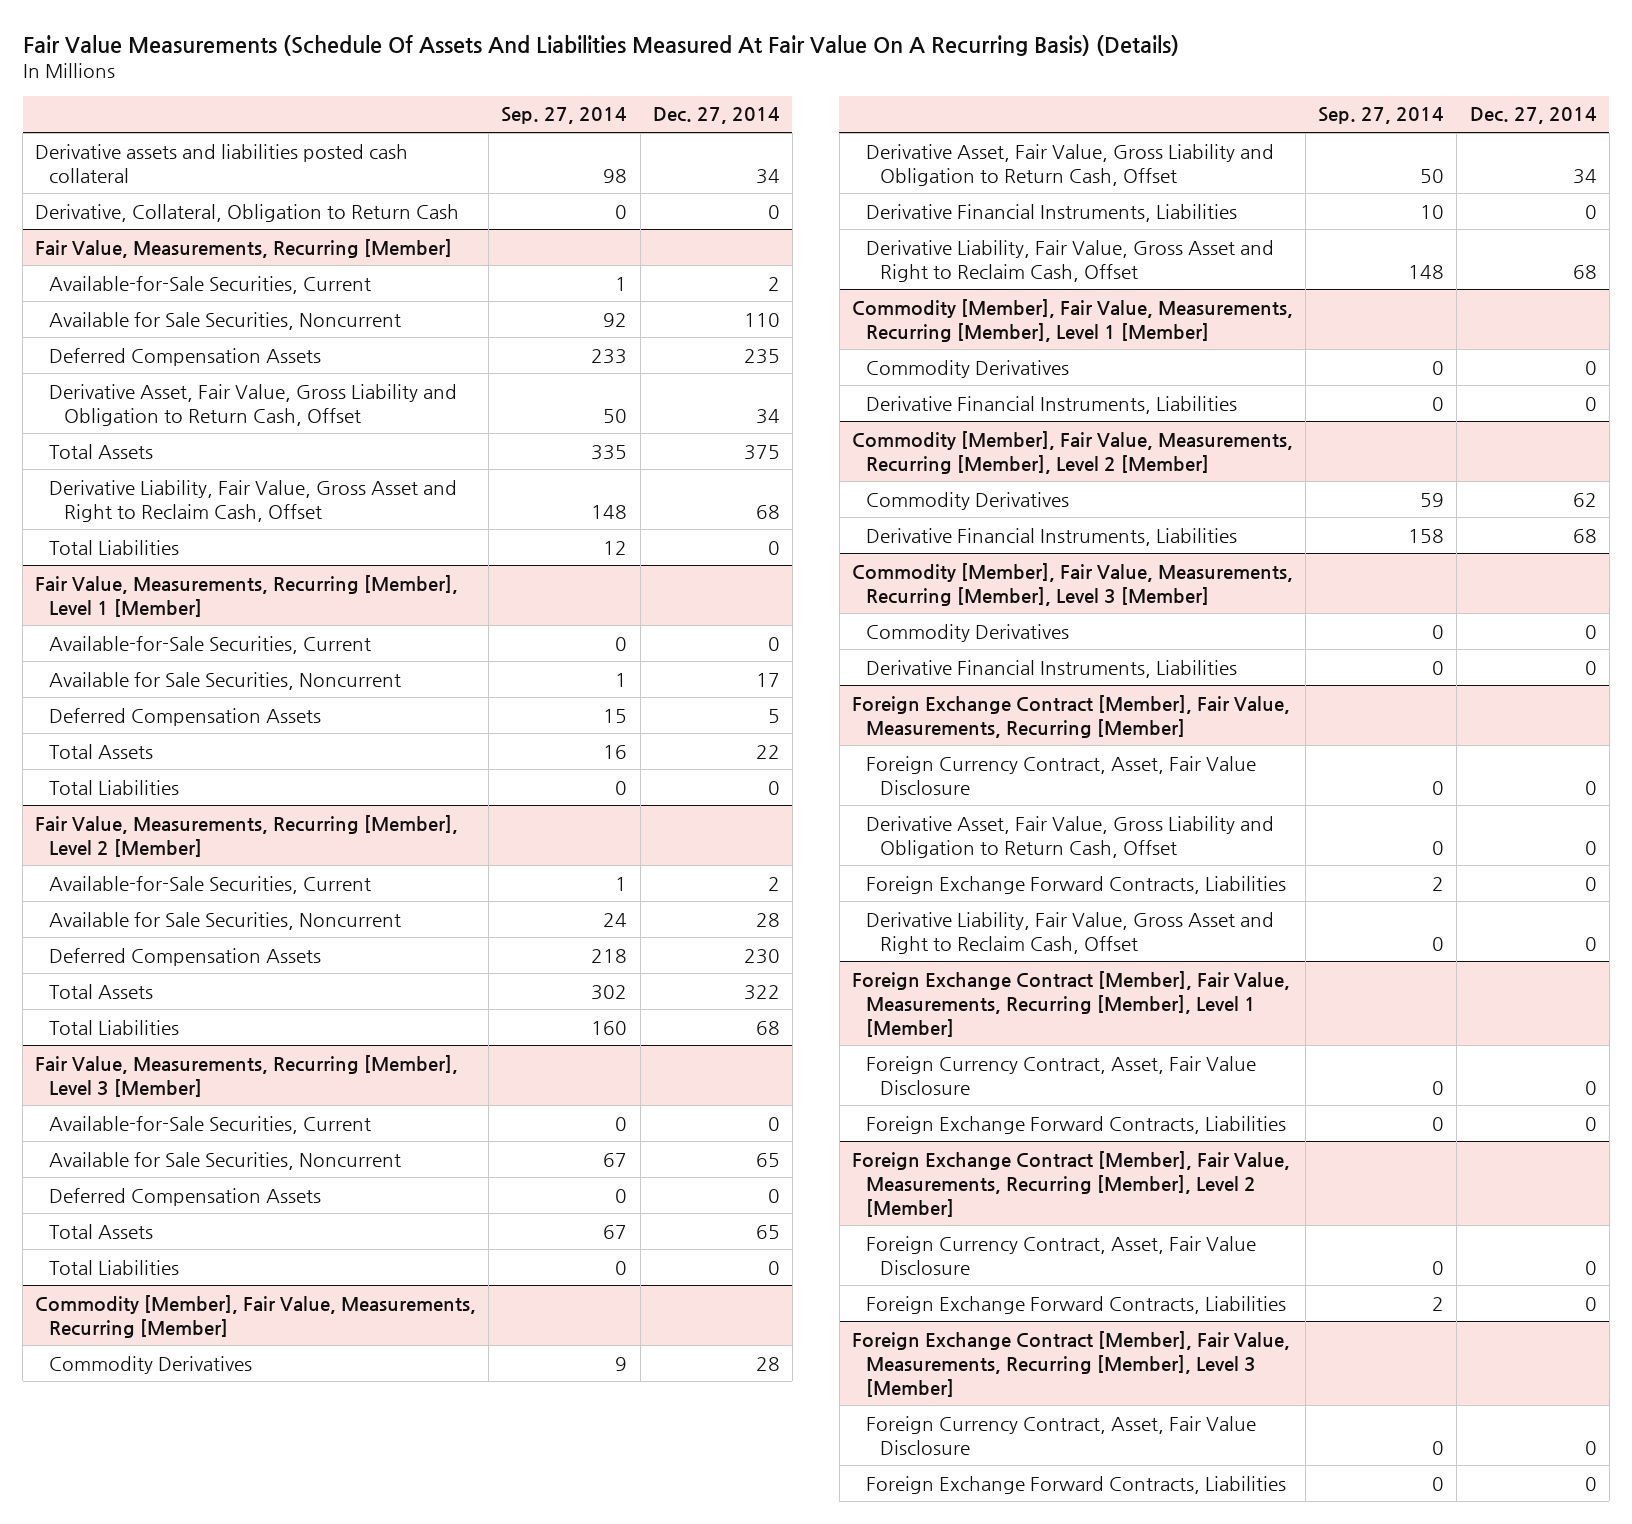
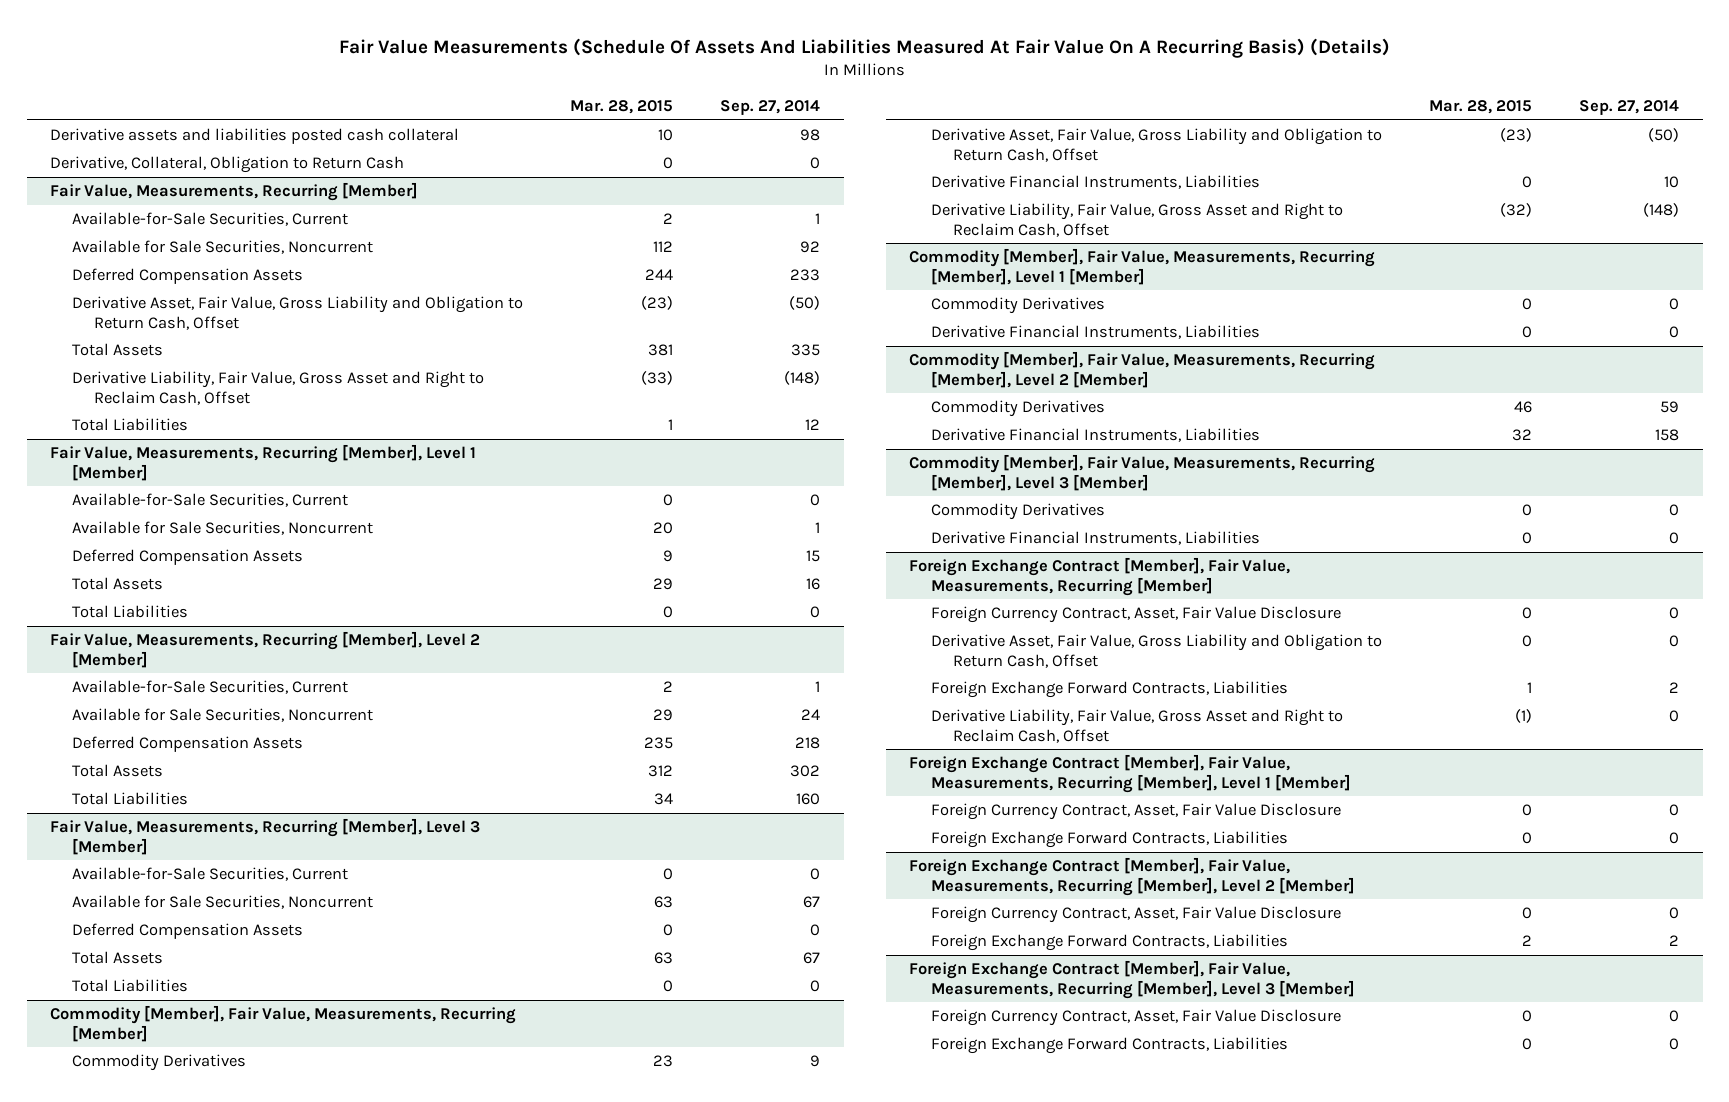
- | Sep. 27, 2014 | Dec. 27, 2014
+ | Mar. 28, 2015 | Sep. 27, 2014
@ Fair Value, Measurements, Recurring [Member]
- Derivative Asset, Fair Value, Gross Liability and Obligation to Return Cash, Offset | 50 | 34
+ Derivative Asset, Fair Value, Gross Liability and Obligation to Return Cash, Offset | (23) | (50)
- Derivative Liability, Fair Value, Gross Asset and Right to Reclaim Cash, Offset | 148 | 68
+ Derivative Liability, Fair Value, Gross Asset and Right to Reclaim Cash, Offset | (33) | (148)
@ Commodity [Member], Fair Value, Measurements, Recurring [Member]
- Derivative Asset, Fair Value, Gross Liability and Obligation to Return Cash, Offset | 50 | 34
+ Derivative Asset, Fair Value, Gross Liability and Obligation to Return Cash, Offset | (23) | (50)
- Derivative Liability, Fair Value, Gross Asset and Right to Reclaim Cash, Offset | 148 | 68
+ Derivative Liability, Fair Value, Gross Asset and Right to Reclaim Cash, Offset | (32) | (148)

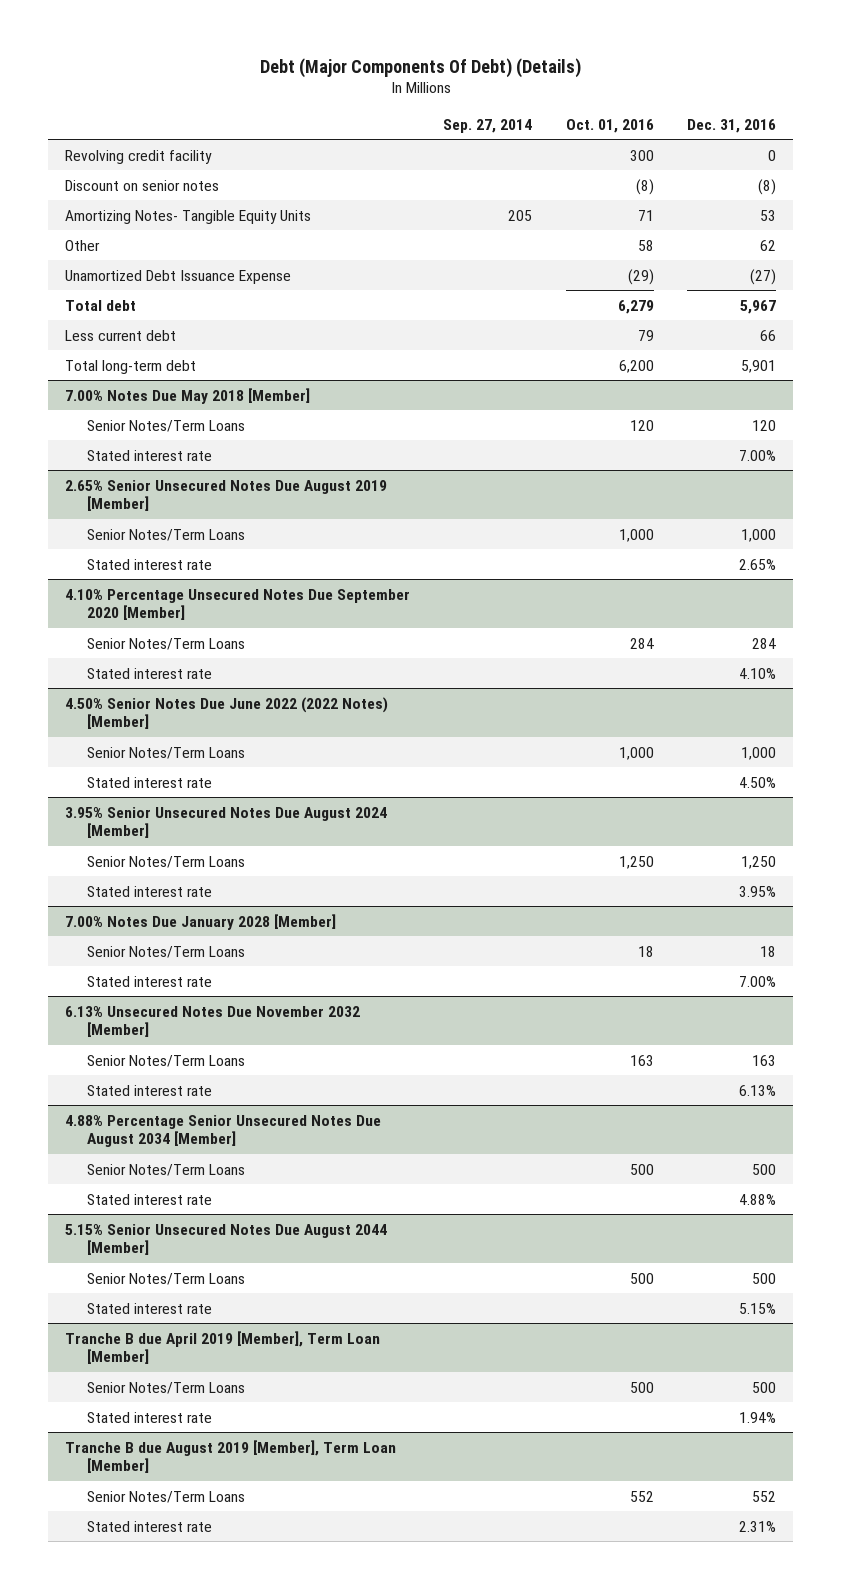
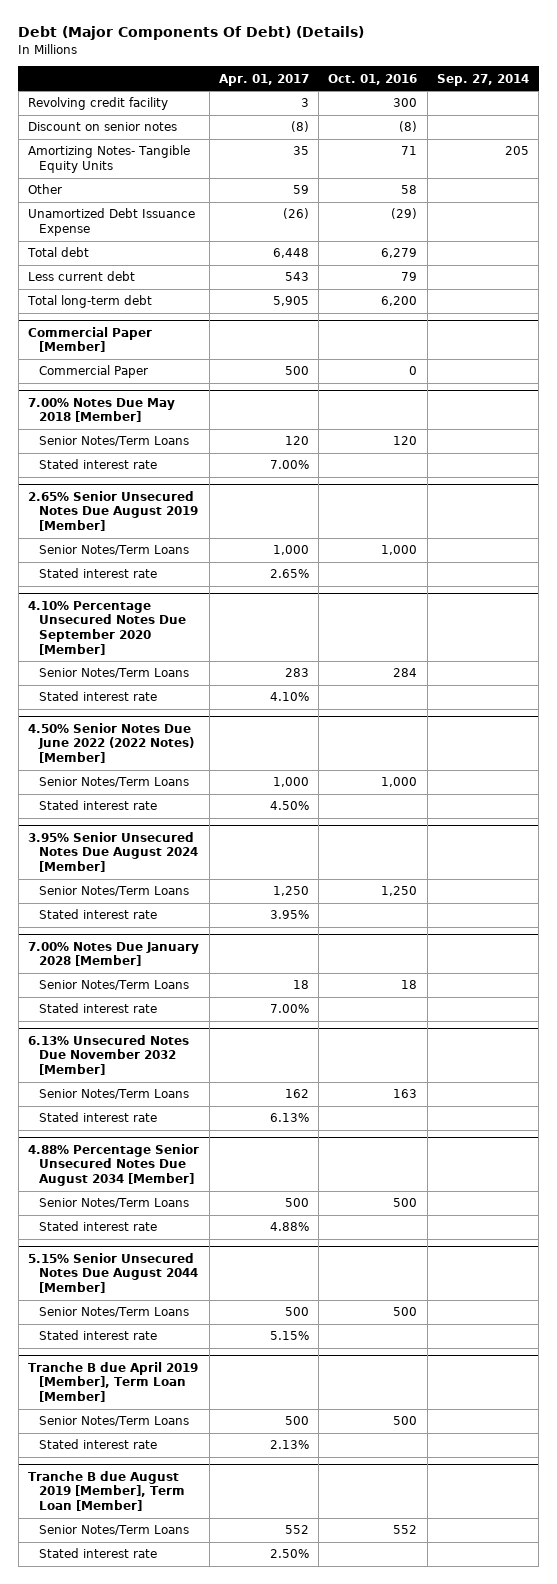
- | Sep. 27, 2014 | Oct. 01, 2016 | Dec. 31, 2016
+ | Apr. 01, 2017 | Oct. 01, 2016 | Sep. 27, 2014
+ Commercial Paper [Member]
+ Commercial Paper | 500 | 0 |

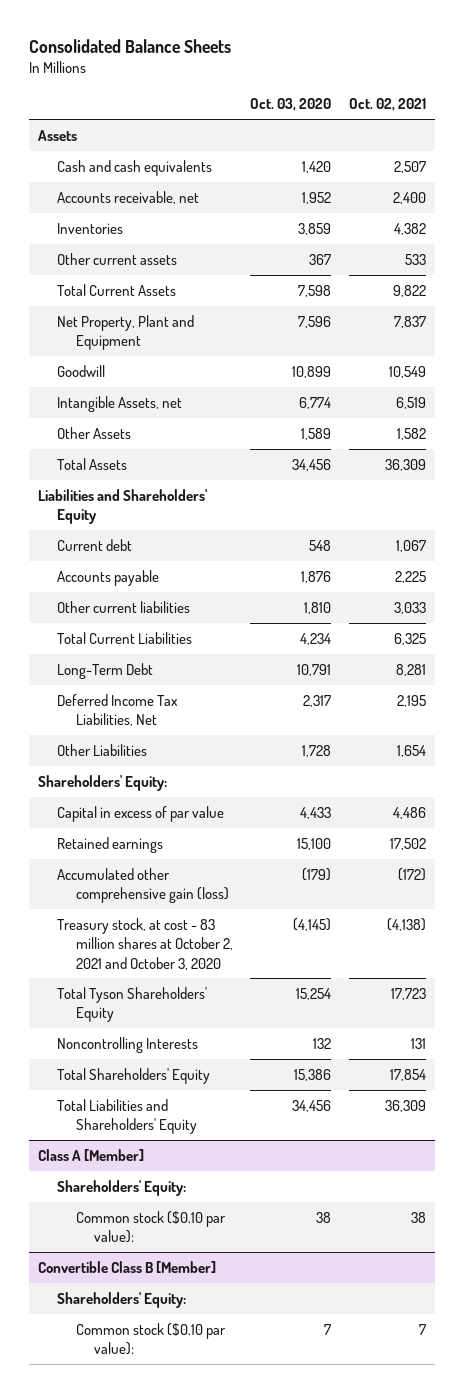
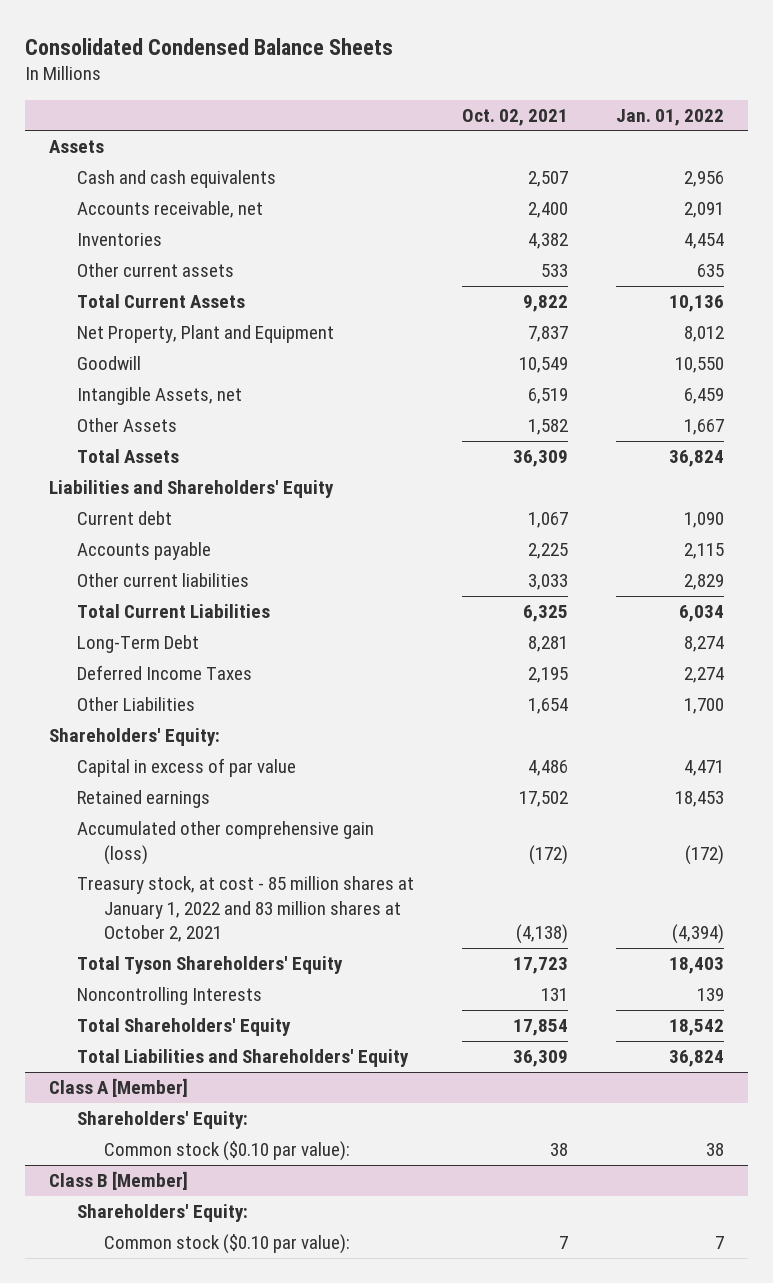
- Consolidated Balance Sheets
+ Consolidated Condensed Balance Sheets
- | Oct. 03, 2020 | Oct. 02, 2021
+ | Oct. 02, 2021 | Jan. 01, 2022
- Deferred Income Tax Liabilities, Net | 2,317 | 2,195
+ Deferred Income Taxes | 2,195 | 2,274
- Treasury stock, at cost - 83 million shares at October 2, 2021 and October 3, 2020 | (4,145) | (4,138)
+ Treasury stock, at cost - 85 million shares at January 1, 2022 and 83 million shares at October 2, 2021 | (4,138) | (4,394)
- Convertible Class B [Member]
+ Class B [Member]

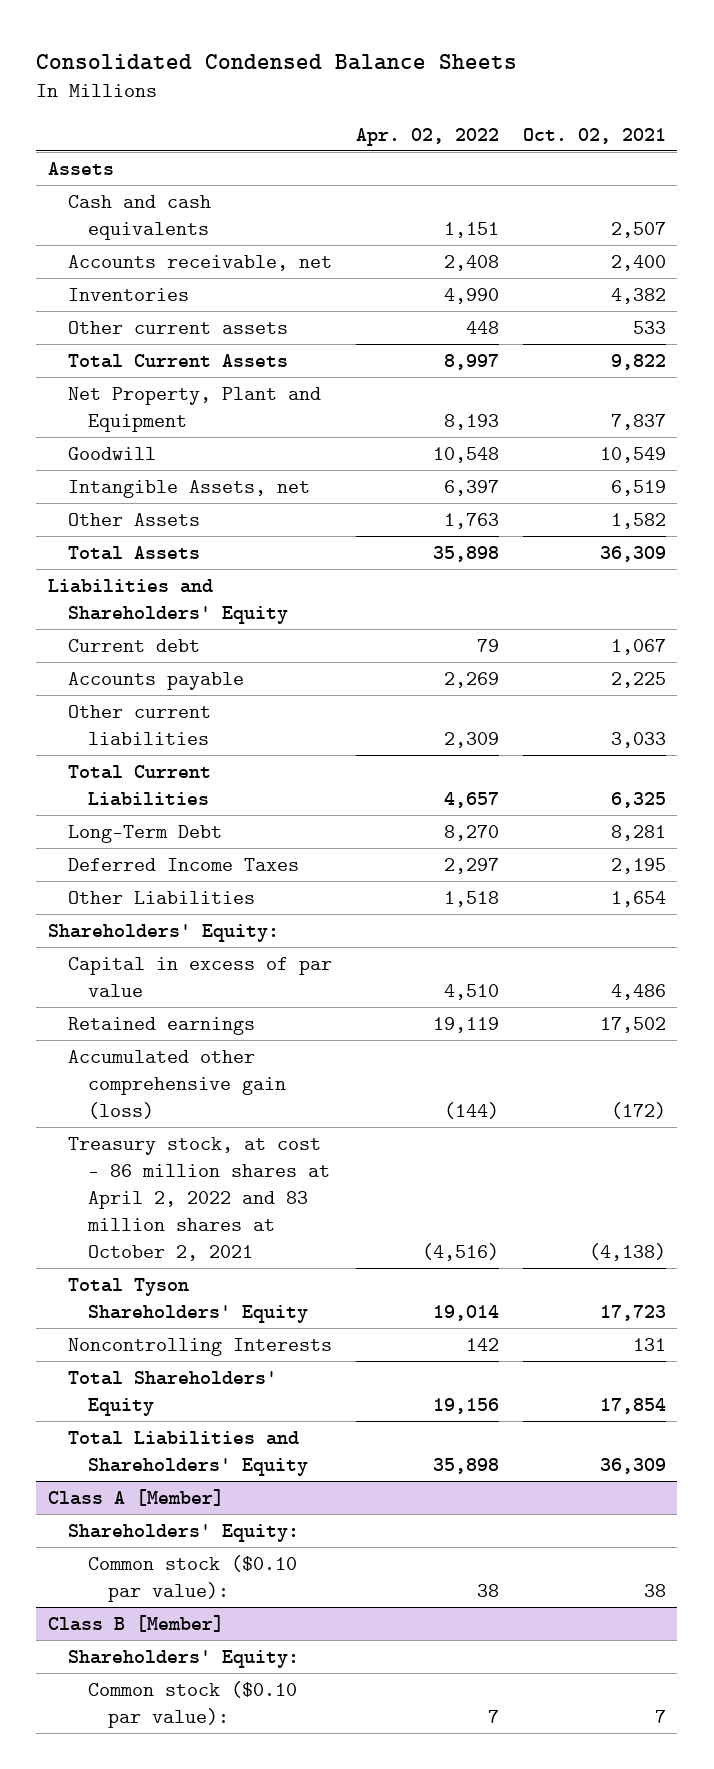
- | Oct. 02, 2021 | Jan. 01, 2022
+ | Apr. 02, 2022 | Oct. 02, 2021
- Treasury stock, at cost - 85 million shares at January 1, 2022 and 83 million shares at October 2, 2021 | (4,138) | (4,394)
+ Treasury stock, at cost - 86 million shares at April 2, 2022 and 83 million shares at October 2, 2021 | (4,516) | (4,138)

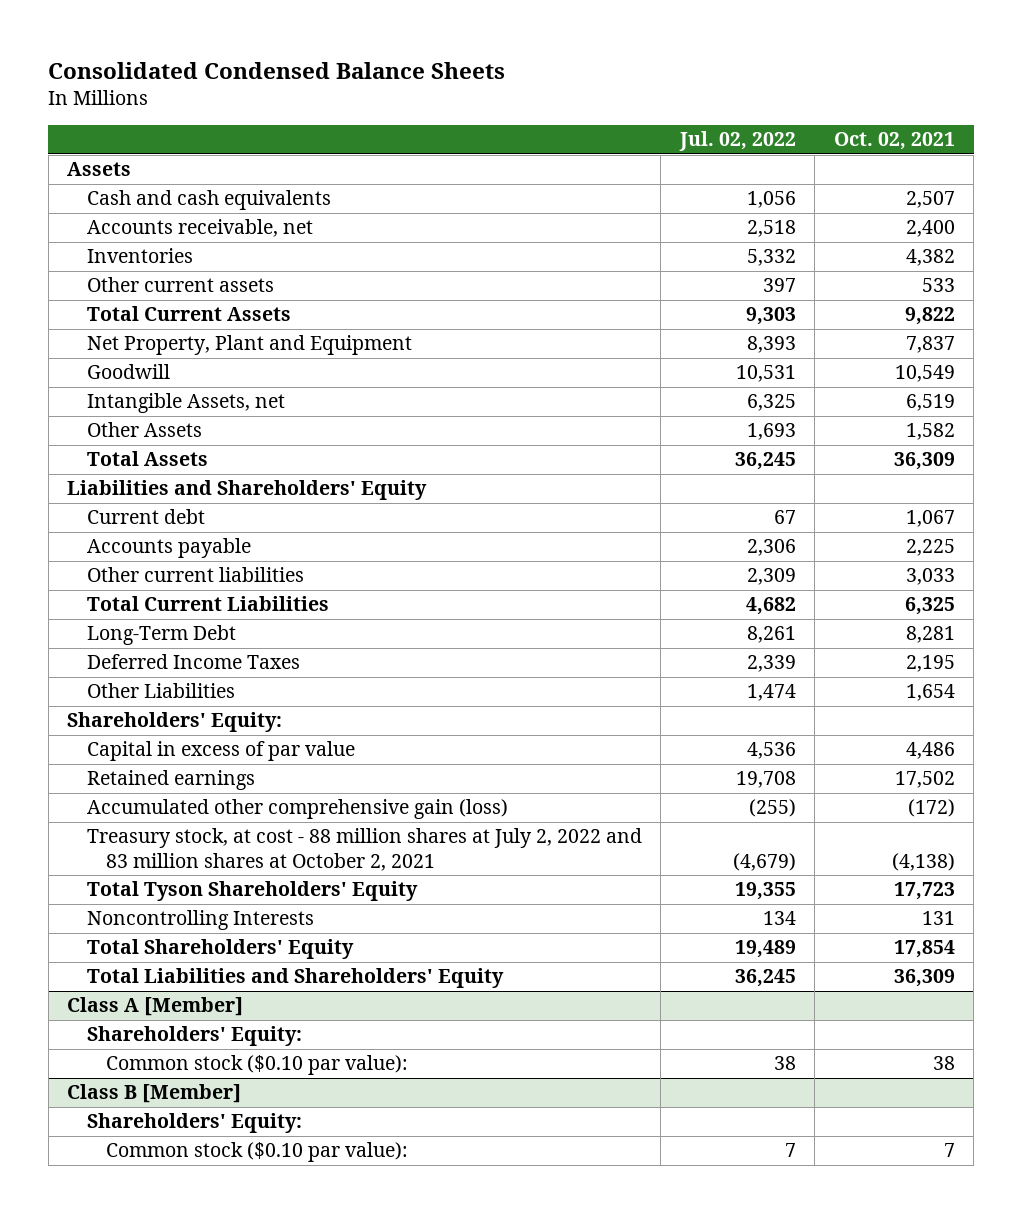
- | Apr. 02, 2022 | Oct. 02, 2021
+ | Jul. 02, 2022 | Oct. 02, 2021
- Treasury stock, at cost - 86 million shares at April 2, 2022 and 83 million shares at October 2, 2021 | (4,516) | (4,138)
+ Treasury stock, at cost - 88 million shares at July 2, 2022 and 83 million shares at October 2, 2021 | (4,679) | (4,138)

